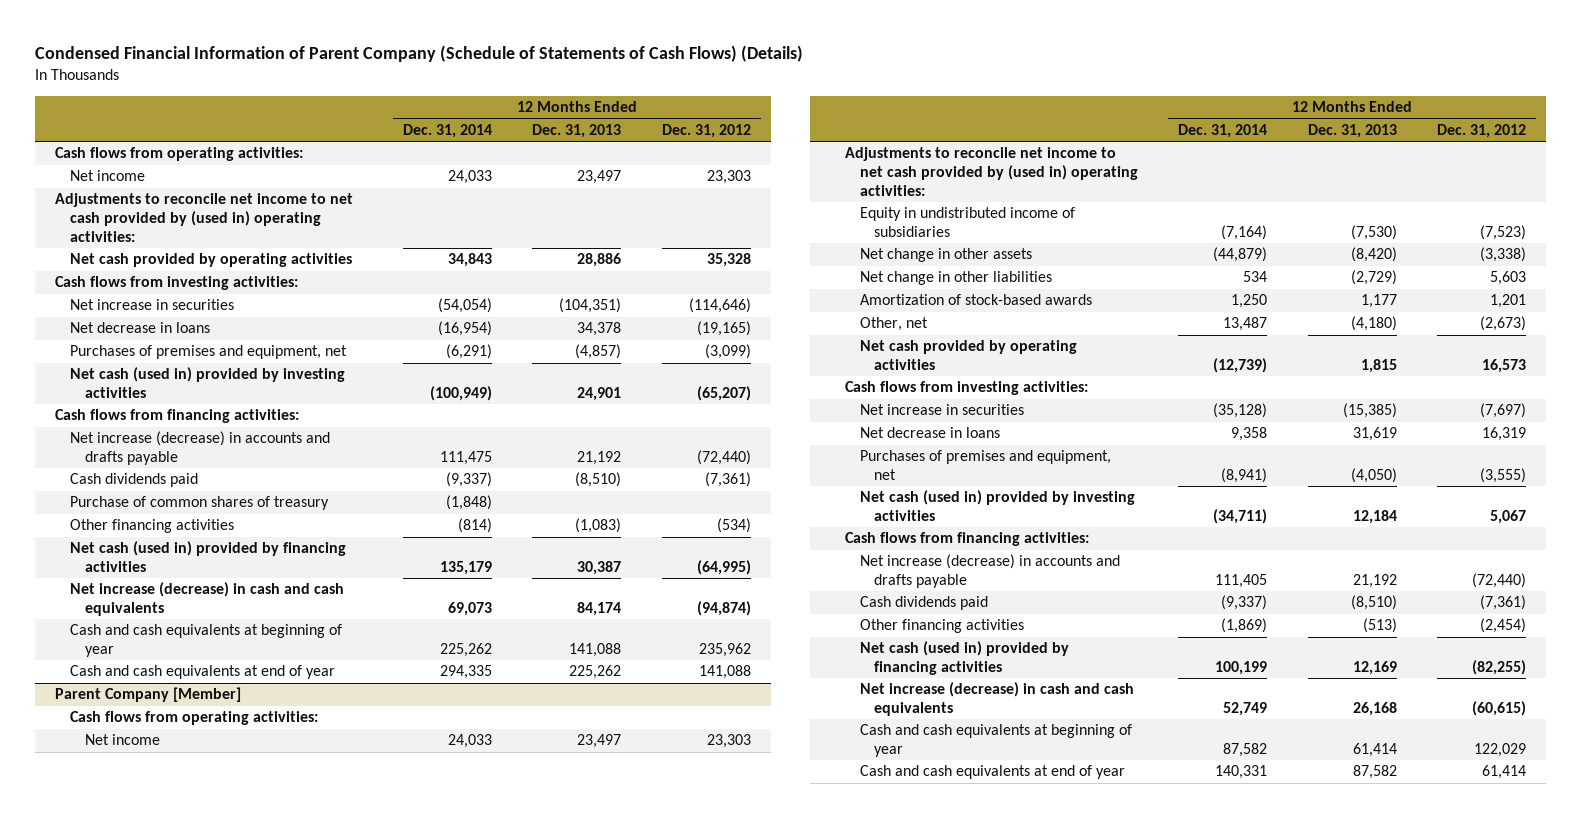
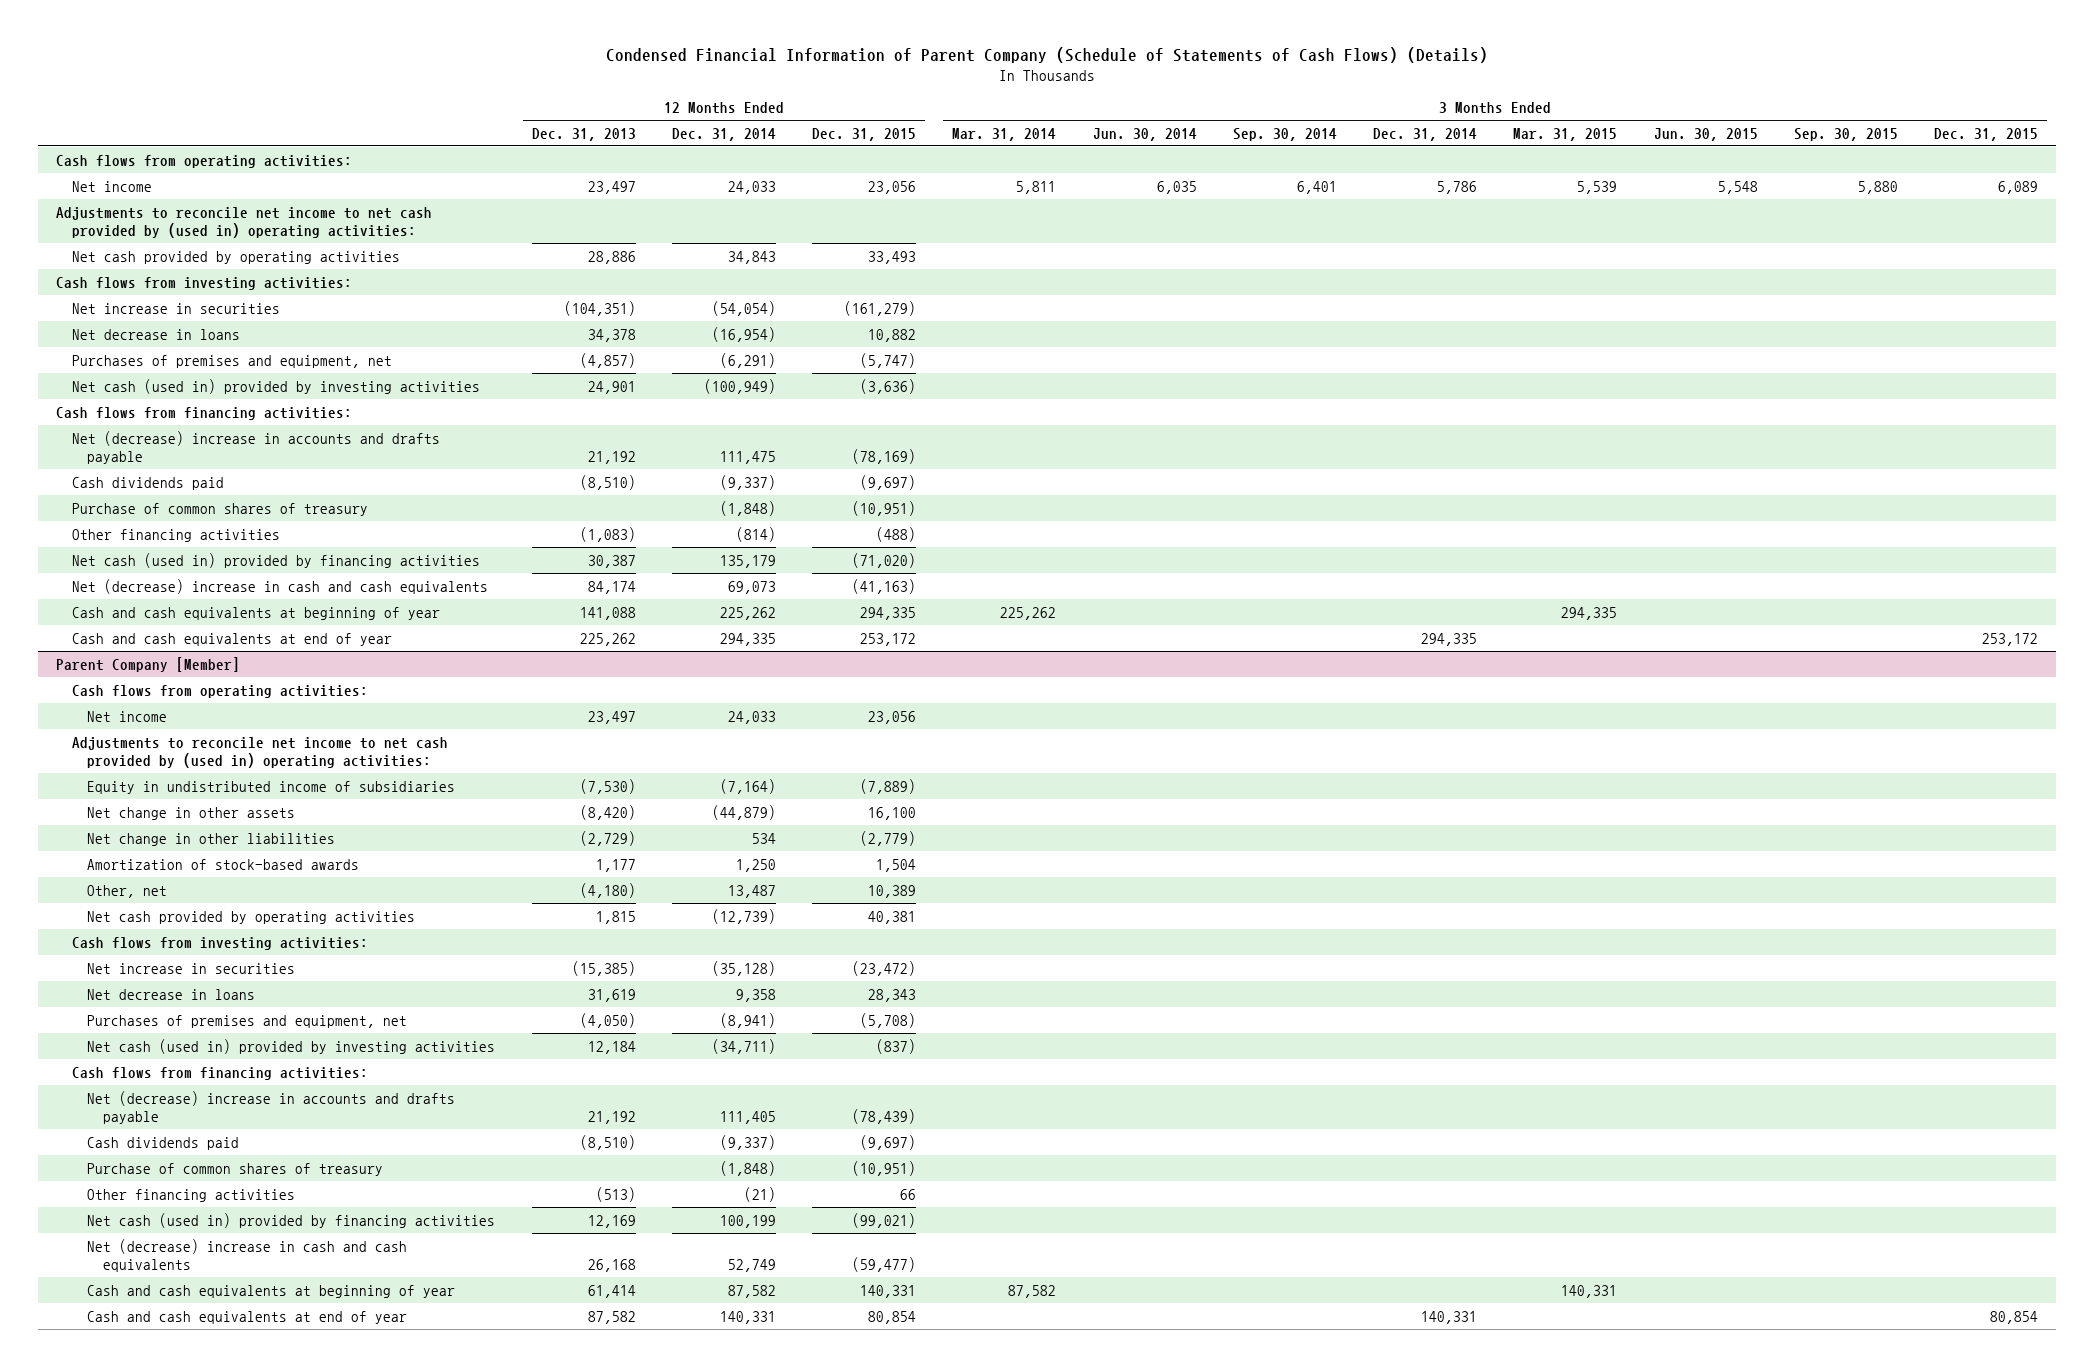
- | 12 Months Ended Dec. 31, 2014 | 12 Months Ended Dec. 31, 2013 | 12 Months Ended Dec. 31, 2012
+ | 12 Months Ended Dec. 31, 2013 | 12 Months Ended Dec. 31, 2014 | 12 Months Ended Dec. 31, 2015 | 3 Months Ended Mar. 31, 2014 | 3 Months Ended Jun. 30, 2014 | 3 Months Ended Sep. 30, 2014 | 3 Months Ended Dec. 31, 2014 | 3 Months Ended Mar. 31, 2015 | 3 Months Ended Jun. 30, 2015 | 3 Months Ended Sep. 30, 2015 | 3 Months Ended Dec. 31, 2015
- Net increase (decrease) in accounts and drafts payable | 111,475 | 21,192 | (72,440)
+ Net (decrease) increase in accounts and drafts payable | 21,192 | 111,475 | (78,169) | | | | | | | |
- Net increase (decrease) in cash and cash equivalents | 69,073 | 84,174 | (94,874)
+ Net (decrease) increase in cash and cash equivalents | 84,174 | 69,073 | (41,163) | | | | | | | |
@ Parent Company [Member]
- Net increase (decrease) in accounts and drafts payable | 111,405 | 21,192 | (72,440)
+ Net (decrease) increase in accounts and drafts payable | 21,192 | 111,405 | (78,439) | | | | | | | |
- Other financing activities | (1,869) | (513) | (2,454)
+ Purchase of common shares of treasury | | (1,848) | (10,951) | | | | | | | |
+ Other financing activities | (513) | (21) | 66 | | | | | | | |
- Net increase (decrease) in cash and cash equivalents | 52,749 | 26,168 | (60,615)
+ Net (decrease) increase in cash and cash equivalents | 26,168 | 52,749 | (59,477) | | | | | | | |

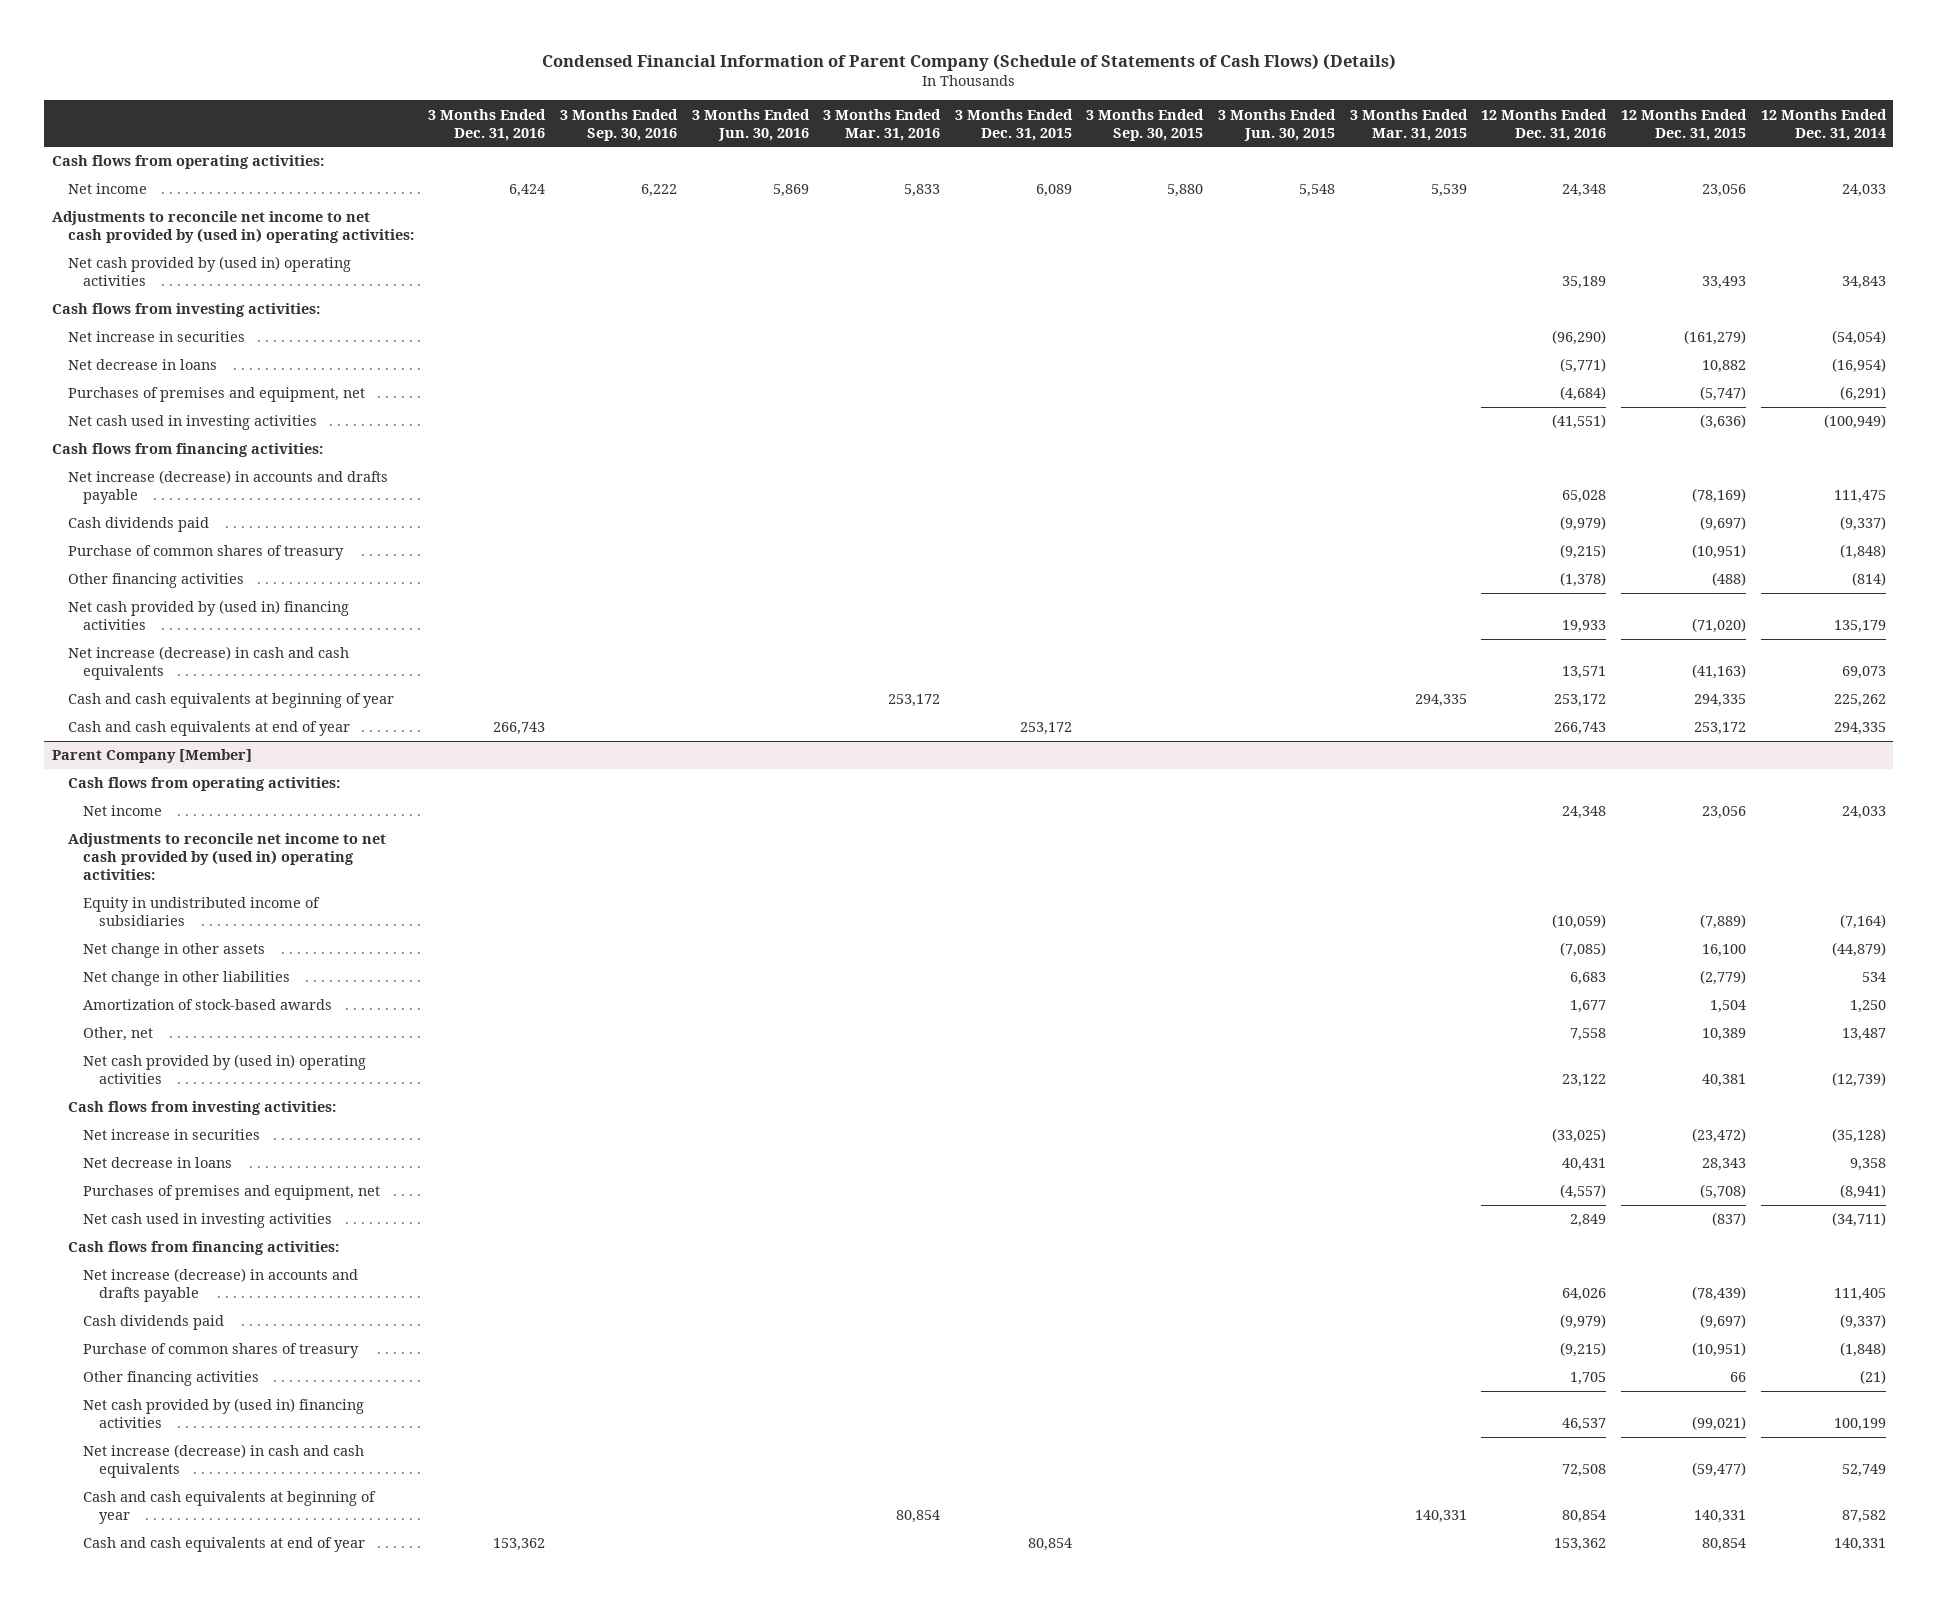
- | 12 Months Ended Dec. 31, 2013 | 12 Months Ended Dec. 31, 2014 | 12 Months Ended Dec. 31, 2015 | 3 Months Ended Mar. 31, 2014 | 3 Months Ended Jun. 30, 2014 | 3 Months Ended Sep. 30, 2014 | 3 Months Ended Dec. 31, 2014 | 3 Months Ended Mar. 31, 2015 | 3 Months Ended Jun. 30, 2015 | 3 Months Ended Sep. 30, 2015 | 3 Months Ended Dec. 31, 2015
+ | 3 Months Ended Dec. 31, 2016 | 3 Months Ended Sep. 30, 2016 | 3 Months Ended Jun. 30, 2016 | 3 Months Ended Mar. 31, 2016 | 3 Months Ended Dec. 31, 2015 | 3 Months Ended Sep. 30, 2015 | 3 Months Ended Jun. 30, 2015 | 3 Months Ended Mar. 31, 2015 | 12 Months Ended Dec. 31, 2016 | 12 Months Ended Dec. 31, 2015 | 12 Months Ended Dec. 31, 2014
- Net cash provided by operating activities | 28,886 | 34,843 | 33,493 | | | | | | | |
+ Net cash provided by (used in) operating activities | | | | | | | | | 35,189 | 33,493 | 34,843
- Net cash (used in) provided by investing activities | 24,901 | (100,949) | (3,636) | | | | | | | |
+ Net cash used in investing activities | | | | | | | | | (41,551) | (3,636) | (100,949)
- Net (decrease) increase in accounts and drafts payable | 21,192 | 111,475 | (78,169) | | | | | | | |
+ Net increase (decrease) in accounts and drafts payable | | | | | | | | | 65,028 | (78,169) | 111,475
- Net cash (used in) provided by financing activities | 30,387 | 135,179 | (71,020) | | | | | | | |
- Net (decrease) increase in cash and cash equivalents | 84,174 | 69,073 | (41,163) | | | | | | | |
+ Net cash provided by (used in) financing activities | | | | | | | | | 19,933 | (71,020) | 135,179
+ Net increase (decrease) in cash and cash equivalents | | | | | | | | | 13,571 | (41,163) | 69,073
@ Parent Company [Member]
- Net cash provided by operating activities | 1,815 | (12,739) | 40,381 | | | | | | | |
+ Net cash provided by (used in) operating activities | | | | | | | | | 23,122 | 40,381 | (12,739)
- Net cash (used in) provided by investing activities | 12,184 | (34,711) | (837) | | | | | | | |
+ Net cash used in investing activities | | | | | | | | | 2,849 | (837) | (34,711)
- Net (decrease) increase in accounts and drafts payable | 21,192 | 111,405 | (78,439) | | | | | | | |
+ Net increase (decrease) in accounts and drafts payable | | | | | | | | | 64,026 | (78,439) | 111,405
- Net cash (used in) provided by financing activities | 12,169 | 100,199 | (99,021) | | | | | | | |
- Net (decrease) increase in cash and cash equivalents | 26,168 | 52,749 | (59,477) | | | | | | | |
+ Net cash provided by (used in) financing activities | | | | | | | | | 46,537 | (99,021) | 100,199
+ Net increase (decrease) in cash and cash equivalents | | | | | | | | | 72,508 | (59,477) | 52,749

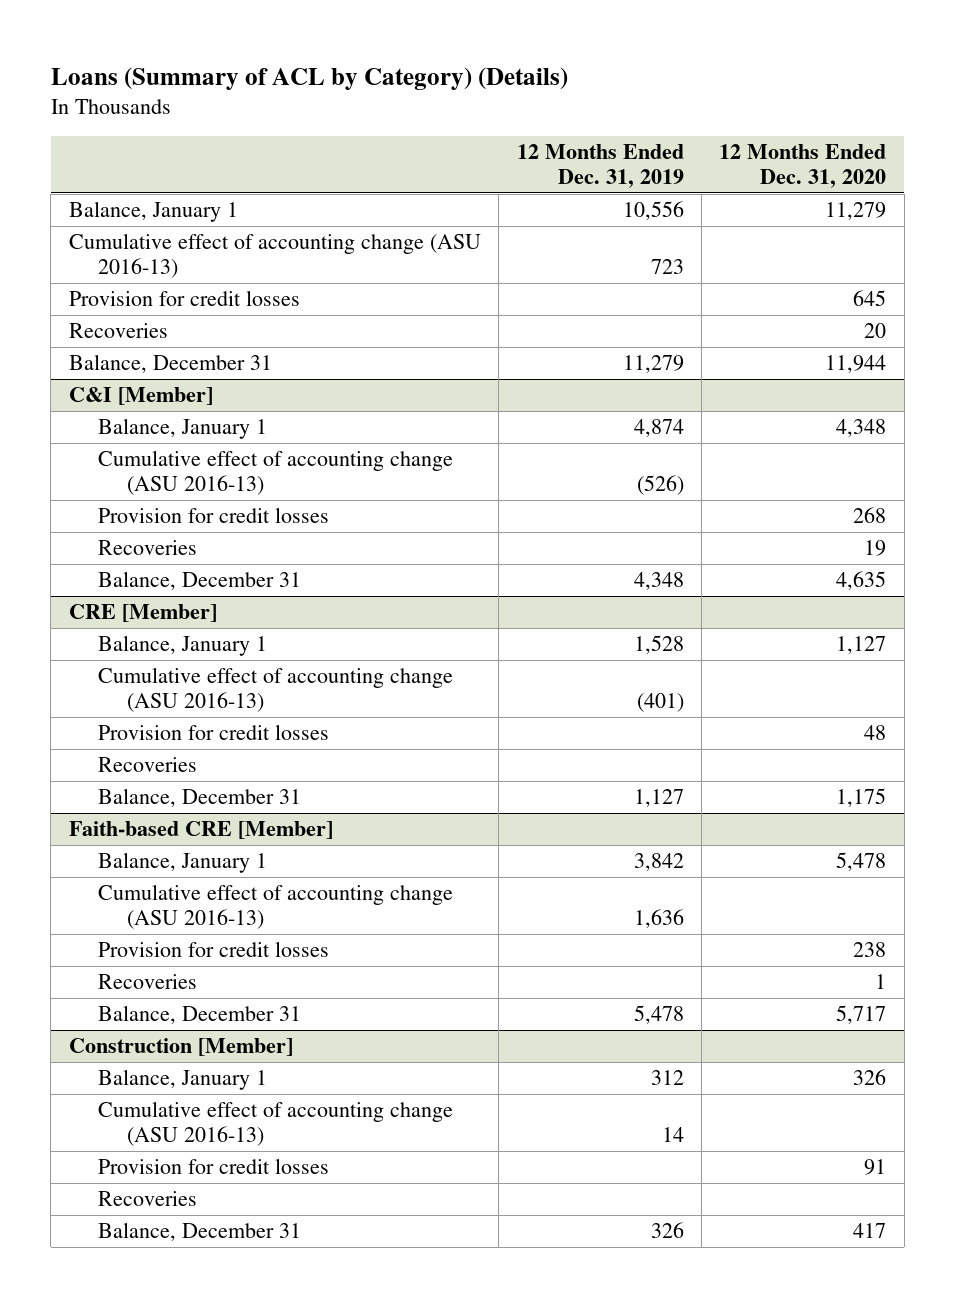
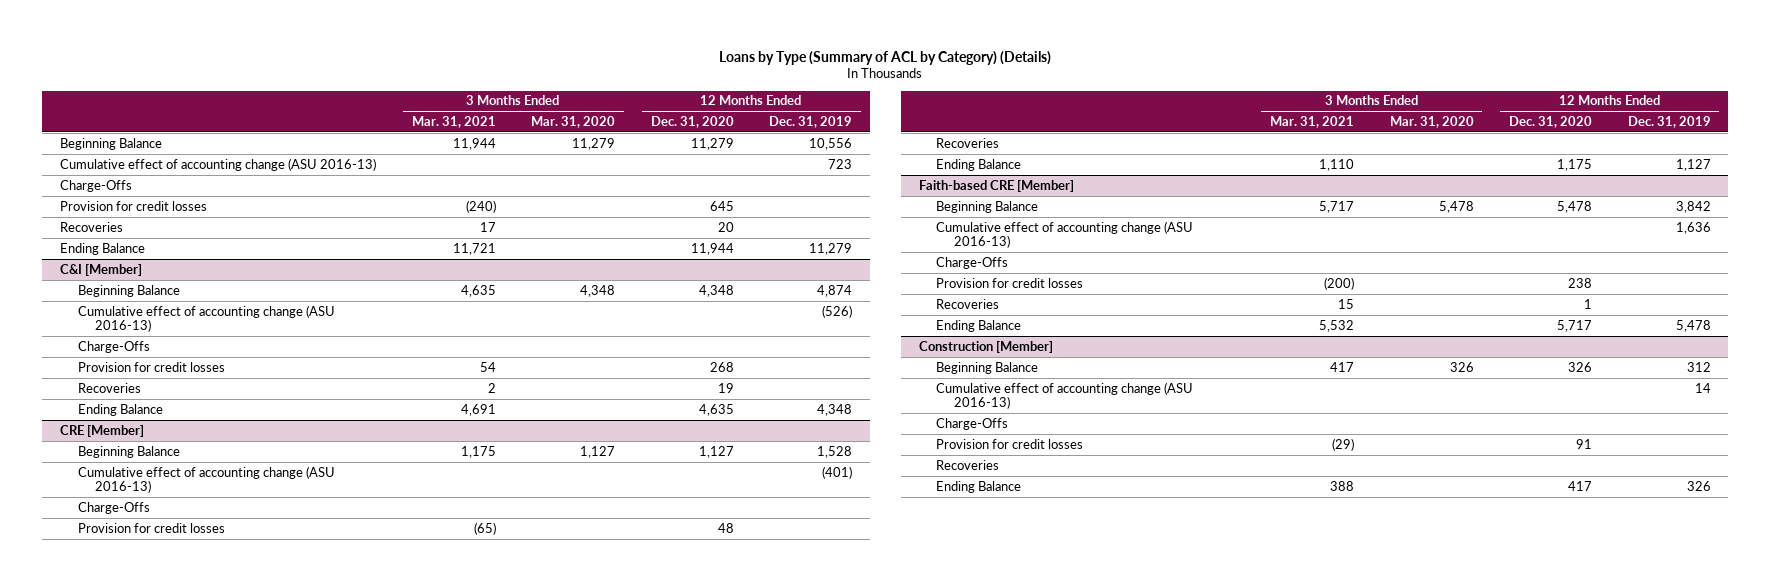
- Loans (Summary of ACL by Category) (Details)
+ Loans by Type (Summary of ACL by Category) (Details)
- | 12 Months Ended Dec. 31, 2019 | 12 Months Ended Dec. 31, 2020
+ | 3 Months Ended Mar. 31, 2021 | 3 Months Ended Mar. 31, 2020 | 12 Months Ended Dec. 31, 2020 | 12 Months Ended Dec. 31, 2019
- Balance, January 1 | 10,556 | 11,279
+ Beginning Balance | 11,944 | 11,279 | 11,279 | 10,556
+ Charge-Offs
- Balance, December 31 | 11,279 | 11,944
+ Ending Balance | 11,721 | | 11,944 | 11,279
@ C&I [Member]
- Balance, January 1 | 4,874 | 4,348
+ Beginning Balance | 4,635 | 4,348 | 4,348 | 4,874
+ Charge-Offs
- Balance, December 31 | 4,348 | 4,635
+ Ending Balance | 4,691 | | 4,635 | 4,348
@ CRE [Member]
- Balance, January 1 | 1,528 | 1,127
+ Beginning Balance | 1,175 | 1,127 | 1,127 | 1,528
+ Charge-Offs
- Balance, December 31 | 1,127 | 1,175
+ Ending Balance | 1,110 | | 1,175 | 1,127
@ Faith-based CRE [Member]
- Balance, January 1 | 3,842 | 5,478
+ Beginning Balance | 5,717 | 5,478 | 5,478 | 3,842
+ Charge-Offs
- Balance, December 31 | 5,478 | 5,717
+ Ending Balance | 5,532 | | 5,717 | 5,478
@ Construction [Member]
- Balance, January 1 | 312 | 326
+ Beginning Balance | 417 | 326 | 326 | 312
+ Charge-Offs
- Balance, December 31 | 326 | 417
+ Ending Balance | 388 | | 417 | 326

